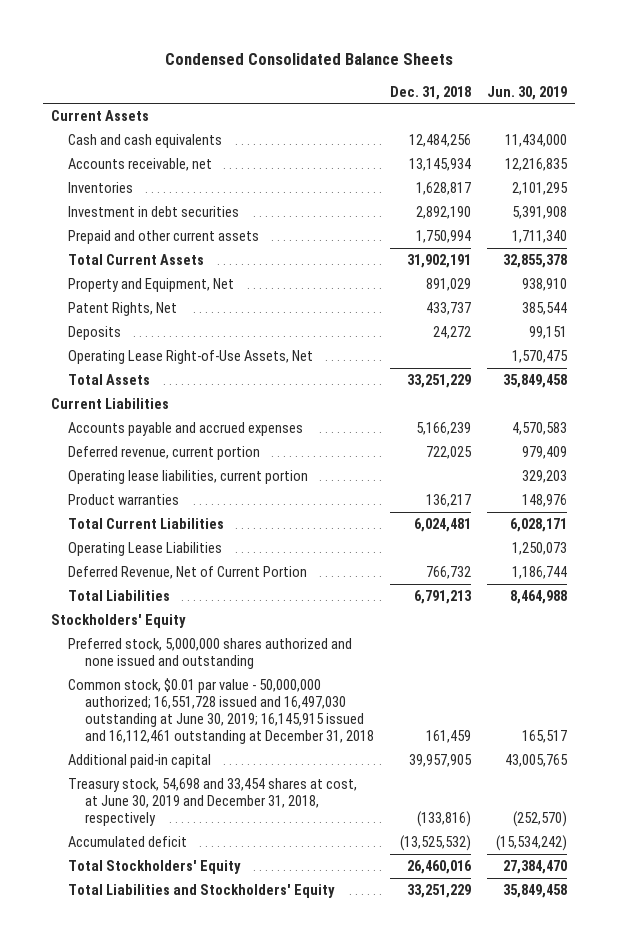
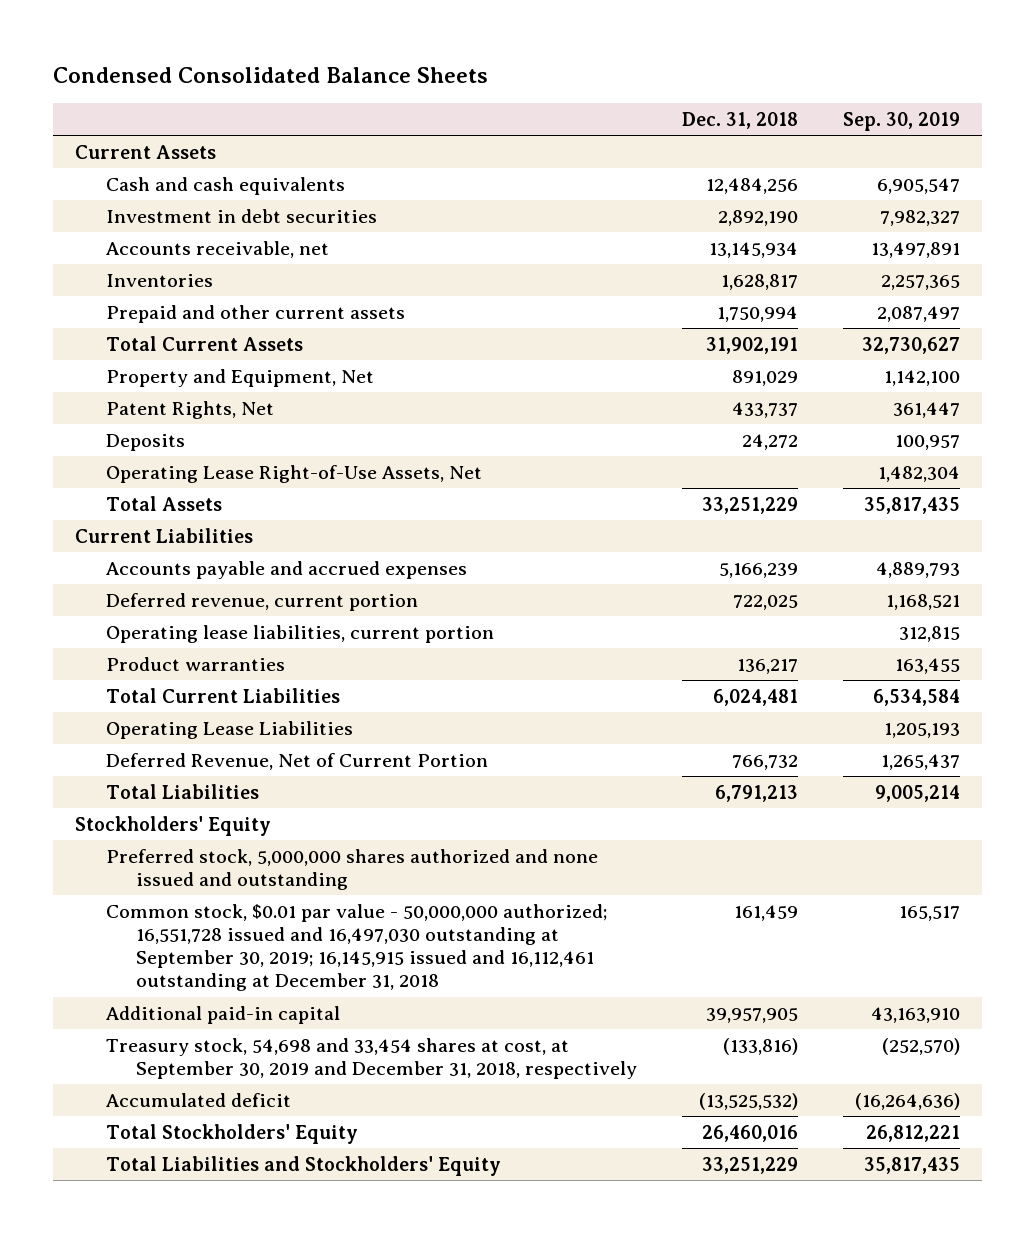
- | Dec. 31, 2018 | Jun. 30, 2019
+ | Dec. 31, 2018 | Sep. 30, 2019
moved up: Investment in debt securities | 2,892,190 | 7,982,327
- Common stock, $0.01 par value - 50,000,000 authorized; 16,551,728 issued and 16,497,030 outstanding at June 30, 2019; 16,145,915 issued and 16,112,461 outstanding at December 31, 2018 | 161,459 | 165,517
+ Common stock, $0.01 par value - 50,000,000 authorized; 16,551,728 issued and 16,497,030 outstanding at September 30, 2019; 16,145,915 issued and 16,112,461 outstanding at December 31, 2018 | 161,459 | 165,517
- Treasury stock, 54,698 and 33,454 shares at cost, at June 30, 2019 and December 31, 2018, respectively | (133,816) | (252,570)
+ Treasury stock, 54,698 and 33,454 shares at cost, at September 30, 2019 and December 31, 2018, respectively | (133,816) | (252,570)

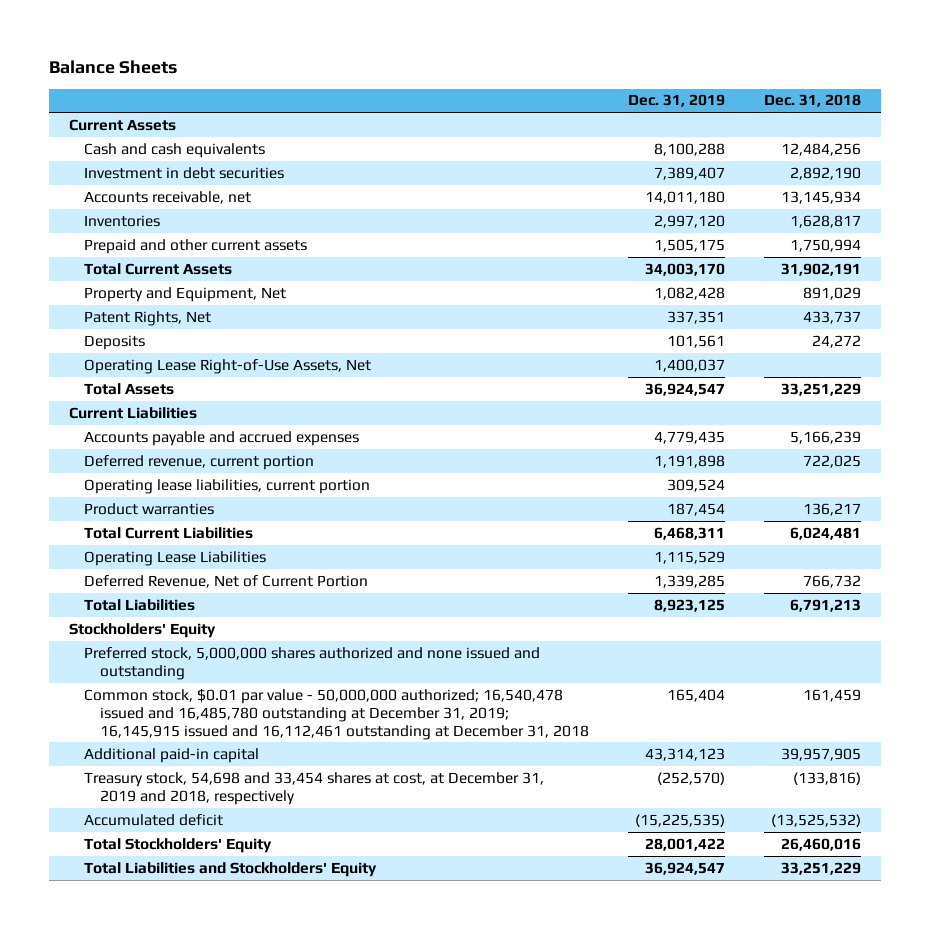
- Condensed Consolidated Balance Sheets
+ Balance Sheets
- | Dec. 31, 2018 | Sep. 30, 2019
+ | Dec. 31, 2019 | Dec. 31, 2018
- Common stock, $0.01 par value - 50,000,000 authorized; 16,551,728 issued and 16,497,030 outstanding at September 30, 2019; 16,145,915 issued and 16,112,461 outstanding at December 31, 2018 | 161,459 | 165,517
+ Common stock, $0.01 par value - 50,000,000 authorized; 16,540,478 issued and 16,485,780 outstanding at December 31, 2019; 16,145,915 issued and 16,112,461 outstanding at December 31, 2018 | 165,404 | 161,459
- Treasury stock, 54,698 and 33,454 shares at cost, at September 30, 2019 and December 31, 2018, respectively | (133,816) | (252,570)
+ Treasury stock, 54,698 and 33,454 shares at cost, at December 31, 2019 and 2018, respectively | (252,570) | (133,816)

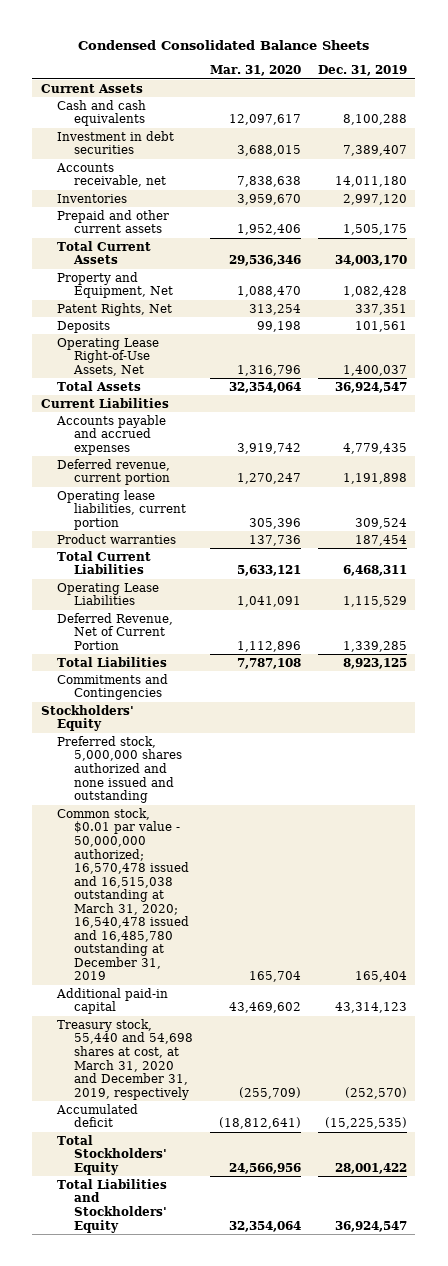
- Balance Sheets
+ Condensed Consolidated Balance Sheets
- | Dec. 31, 2019 | Dec. 31, 2018
+ | Mar. 31, 2020 | Dec. 31, 2019
+ Commitments and Contingencies
- Common stock, $0.01 par value - 50,000,000 authorized; 16,540,478 issued and 16,485,780 outstanding at December 31, 2019; 16,145,915 issued and 16,112,461 outstanding at December 31, 2018 | 165,404 | 161,459
+ Common stock, $0.01 par value - 50,000,000 authorized; 16,570,478 issued and 16,515,038 outstanding at March 31, 2020; 16,540,478 issued and 16,485,780 outstanding at December 31, 2019 | 165,704 | 165,404
- Treasury stock, 54,698 and 33,454 shares at cost, at December 31, 2019 and 2018, respectively | (252,570) | (133,816)
+ Treasury stock, 55,440 and 54,698 shares at cost, at March 31, 2020 and December 31, 2019, respectively | (255,709) | (252,570)

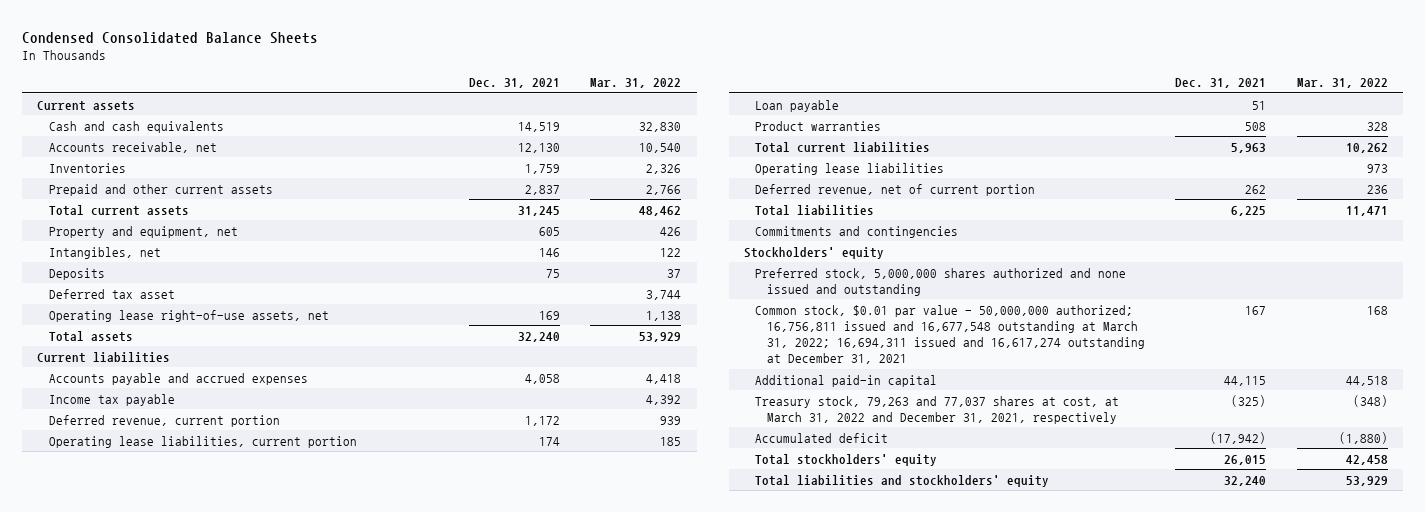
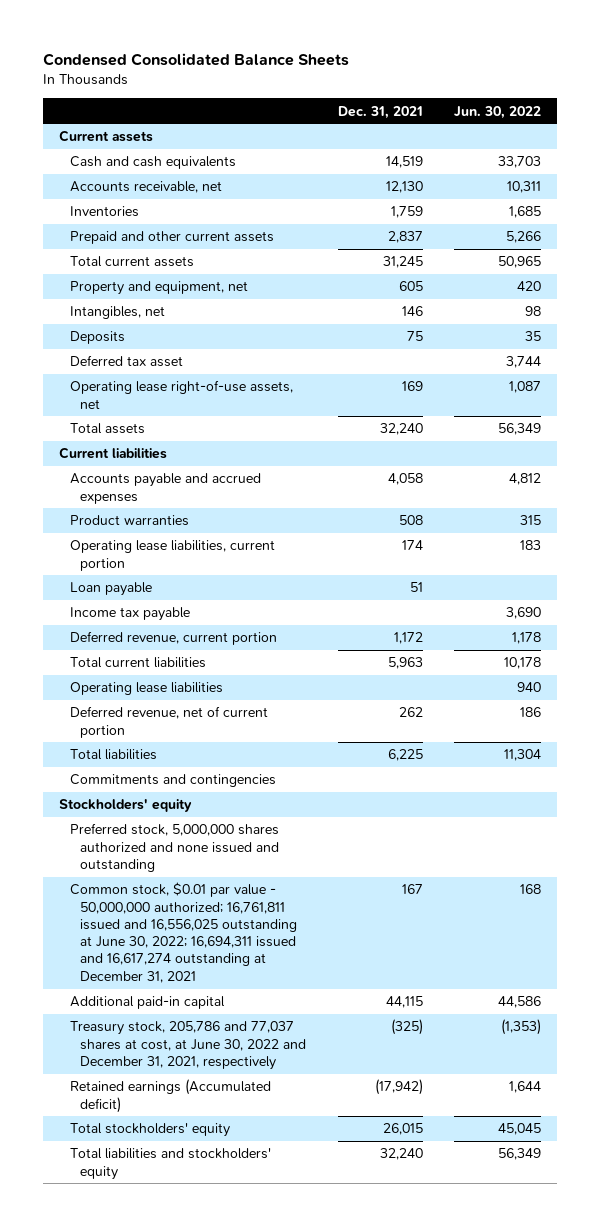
- | Dec. 31, 2021 | Mar. 31, 2022
+ | Dec. 31, 2021 | Jun. 30, 2022
moved up: Product warranties | 508 | 315
moved down: Income tax payable | | 3,690
moved down: Deferred revenue, current portion | 1,172 | 1,178
- Common stock, $0.01 par value - 50,000,000 authorized; 16,756,811 issued and 16,677,548 outstanding at March 31, 2022; 16,694,311 issued and 16,617,274 outstanding at December 31, 2021 | 167 | 168
+ Common stock, $0.01 par value - 50,000,000 authorized; 16,761,811 issued and 16,556,025 outstanding at June 30, 2022; 16,694,311 issued and 16,617,274 outstanding at December 31, 2021 | 167 | 168
- Treasury stock, 79,263 and 77,037 shares at cost, at March 31, 2022 and December 31, 2021, respectively | (325) | (348)
- Accumulated deficit | (17,942) | (1,880)
+ Treasury stock, 205,786 and 77,037 shares at cost, at June 30, 2022 and December 31, 2021, respectively | (325) | (1,353)
+ Retained earnings (Accumulated deficit) | (17,942) | 1,644

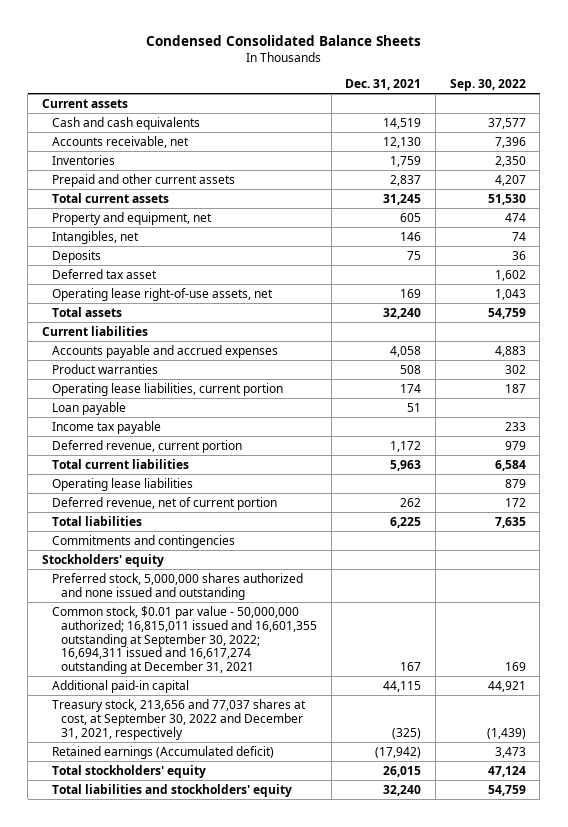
- | Dec. 31, 2021 | Jun. 30, 2022
+ | Dec. 31, 2021 | Sep. 30, 2022
- Common stock, $0.01 par value - 50,000,000 authorized; 16,761,811 issued and 16,556,025 outstanding at June 30, 2022; 16,694,311 issued and 16,617,274 outstanding at December 31, 2021 | 167 | 168
+ Common stock, $0.01 par value - 50,000,000 authorized; 16,815,011 issued and 16,601,355 outstanding at September 30, 2022; 16,694,311 issued and 16,617,274 outstanding at December 31, 2021 | 167 | 169
- Treasury stock, 205,786 and 77,037 shares at cost, at June 30, 2022 and December 31, 2021, respectively | (325) | (1,353)
+ Treasury stock, 213,656 and 77,037 shares at cost, at September 30, 2022 and December 31, 2021, respectively | (325) | (1,439)

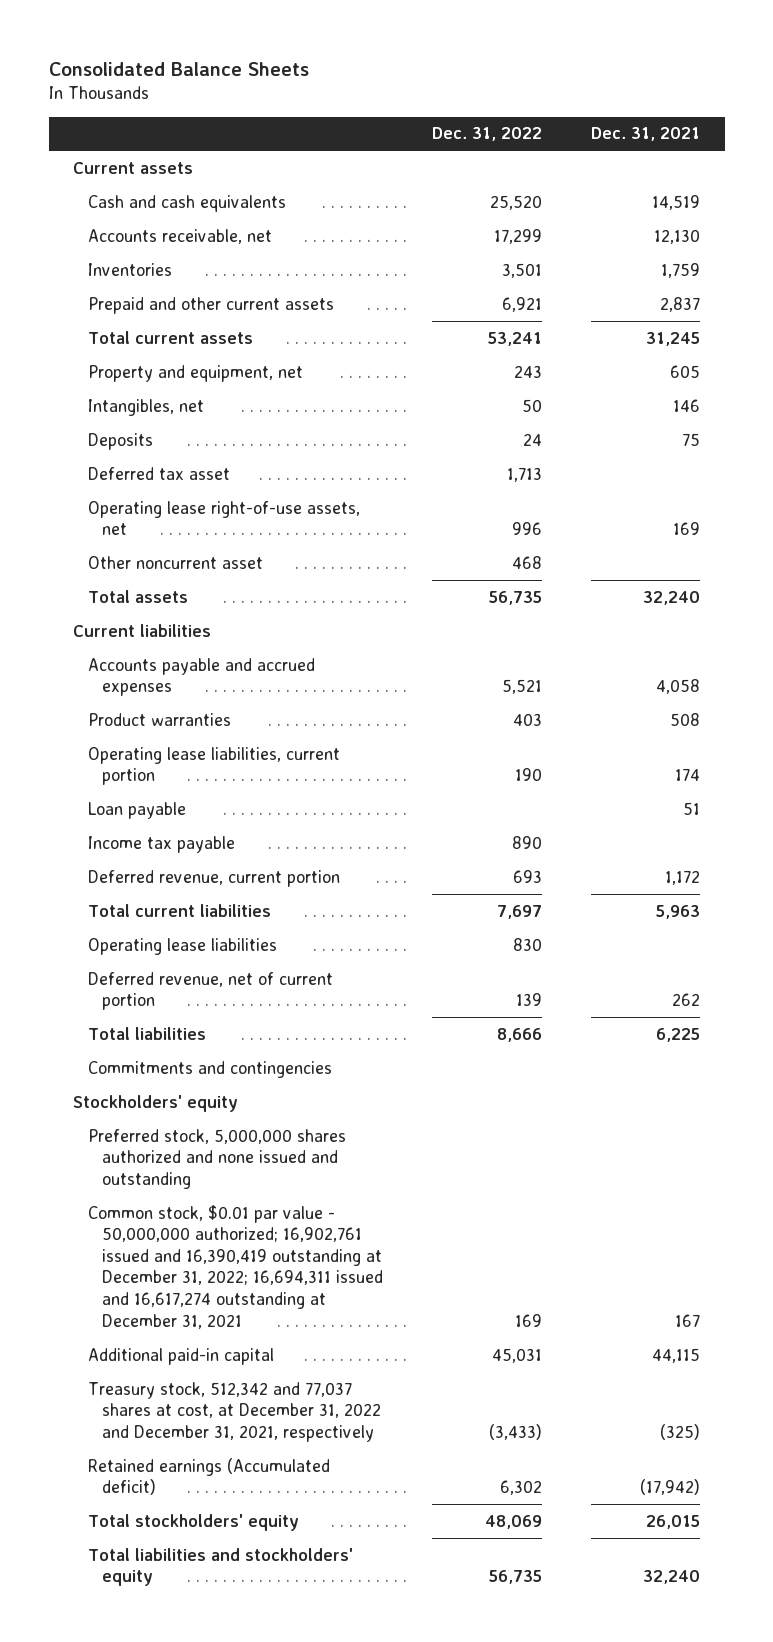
- Condensed Consolidated Balance Sheets
+ Consolidated Balance Sheets
- | Dec. 31, 2021 | Sep. 30, 2022
+ | Dec. 31, 2022 | Dec. 31, 2021
+ Other noncurrent asset | 468 |
- Common stock, $0.01 par value - 50,000,000 authorized; 16,815,011 issued and 16,601,355 outstanding at September 30, 2022; 16,694,311 issued and 16,617,274 outstanding at December 31, 2021 | 167 | 169
+ Common stock, $0.01 par value - 50,000,000 authorized; 16,902,761 issued and 16,390,419 outstanding at December 31, 2022; 16,694,311 issued and 16,617,274 outstanding at December 31, 2021 | 169 | 167
- Treasury stock, 213,656 and 77,037 shares at cost, at September 30, 2022 and December 31, 2021, respectively | (325) | (1,439)
+ Treasury stock, 512,342 and 77,037 shares at cost, at December 31, 2022 and December 31, 2021, respectively | (3,433) | (325)

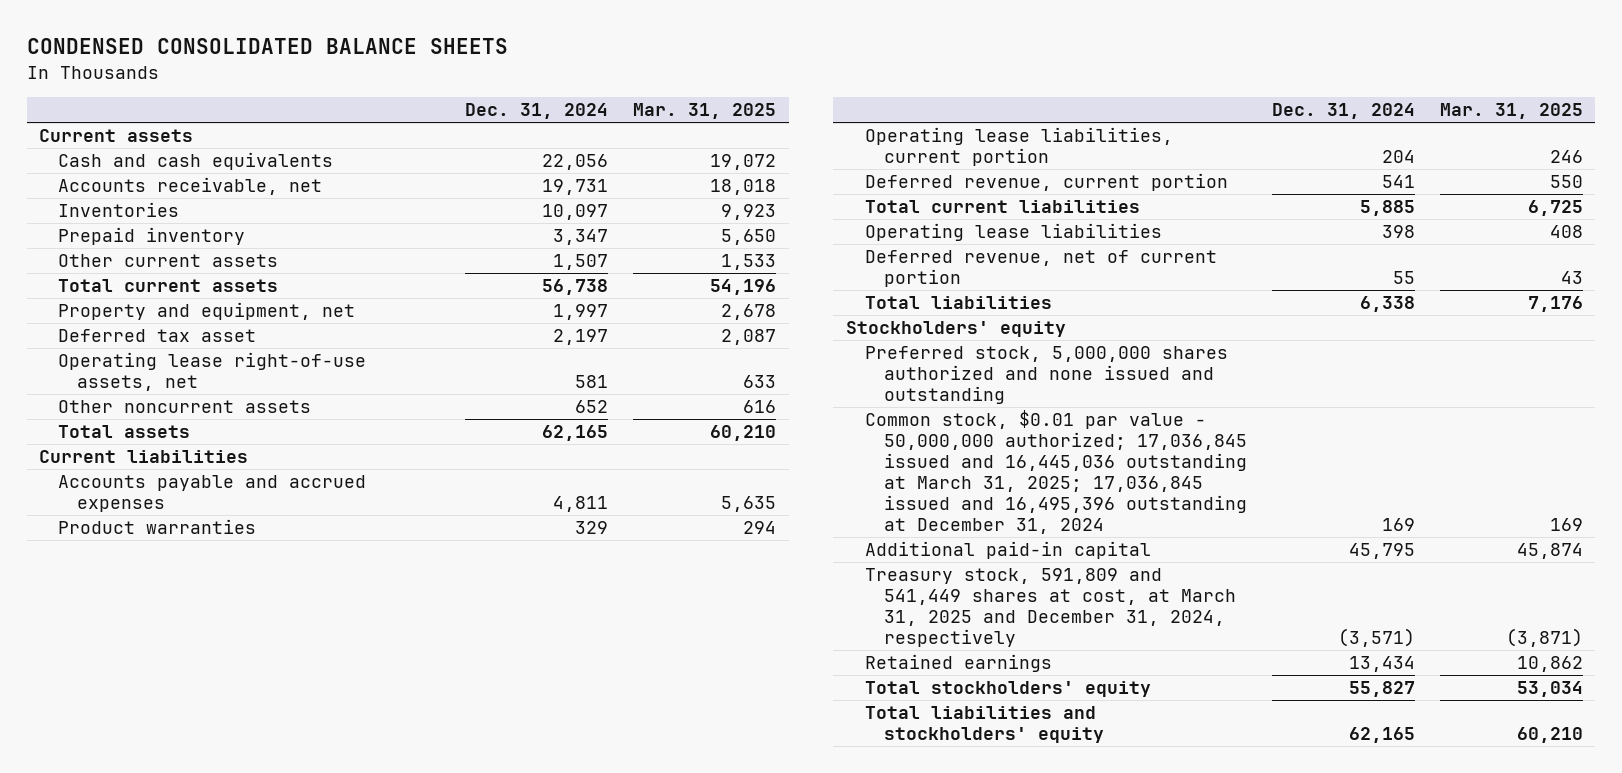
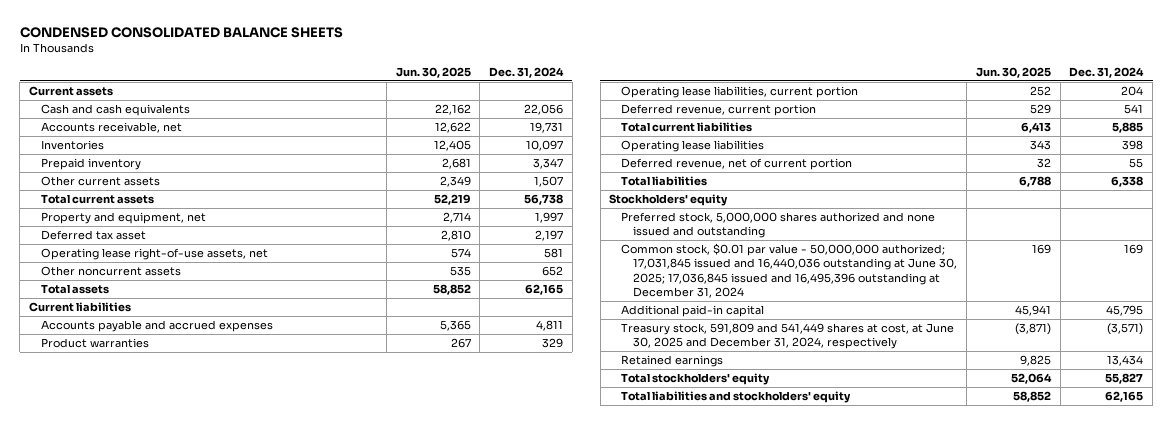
- | Dec. 31, 2024 | Mar. 31, 2025
+ | Jun. 30, 2025 | Dec. 31, 2024
- Common stock, $0.01 par value - 50,000,000 authorized; 17,036,845 issued and 16,445,036 outstanding at March 31, 2025; 17,036,845 issued and 16,495,396 outstanding at December 31, 2024 | 169 | 169
+ Common stock, $0.01 par value - 50,000,000 authorized; 17,031,845 issued and 16,440,036 outstanding at June 30, 2025; 17,036,845 issued and 16,495,396 outstanding at December 31, 2024 | 169 | 169
- Treasury stock, 591,809 and 541,449 shares at cost, at March 31, 2025 and December 31, 2024, respectively | (3,571) | (3,871)
+ Treasury stock, 591,809 and 541,449 shares at cost, at June 30, 2025 and December 31, 2024, respectively | (3,871) | (3,571)

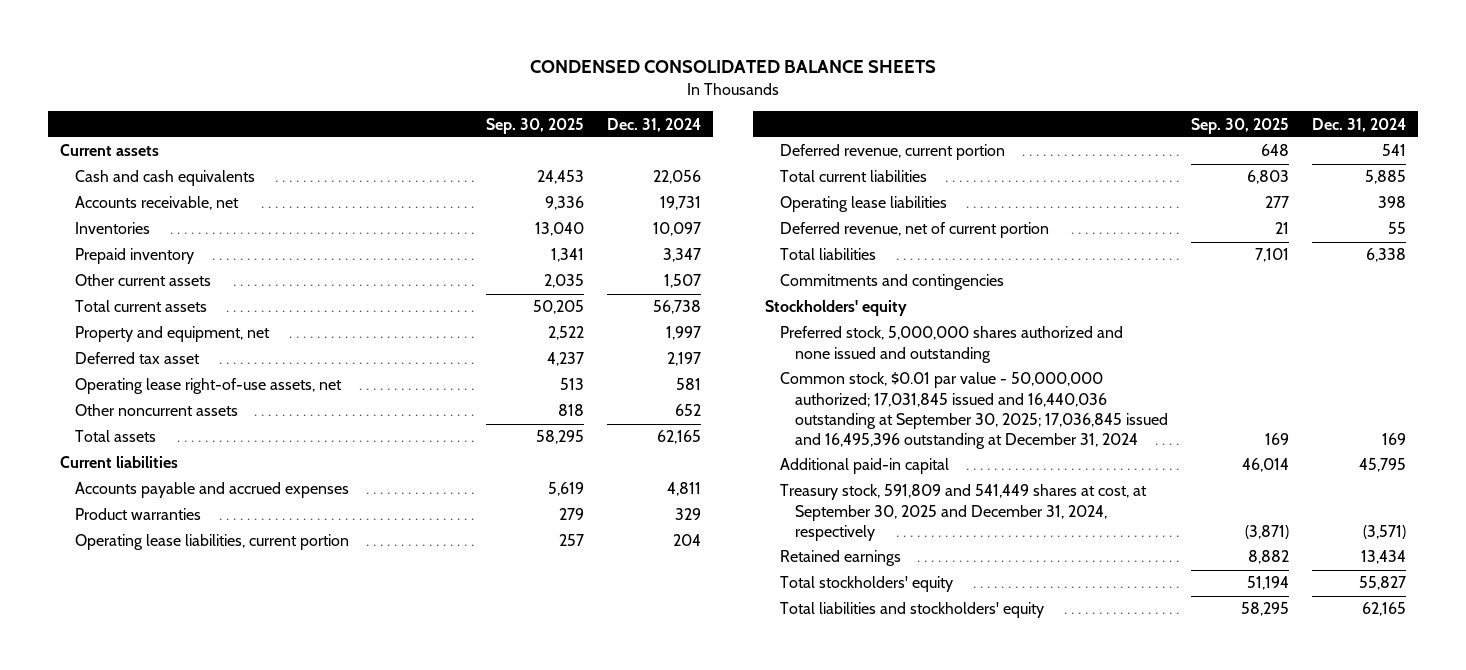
- | Jun. 30, 2025 | Dec. 31, 2024
+ | Sep. 30, 2025 | Dec. 31, 2024
+ Commitments and contingencies
- Common stock, $0.01 par value - 50,000,000 authorized; 17,031,845 issued and 16,440,036 outstanding at June 30, 2025; 17,036,845 issued and 16,495,396 outstanding at December 31, 2024 | 169 | 169
+ Common stock, $0.01 par value - 50,000,000 authorized; 17,031,845 issued and 16,440,036 outstanding at September 30, 2025; 17,036,845 issued and 16,495,396 outstanding at December 31, 2024 | 169 | 169
- Treasury stock, 591,809 and 541,449 shares at cost, at June 30, 2025 and December 31, 2024, respectively | (3,871) | (3,571)
+ Treasury stock, 591,809 and 541,449 shares at cost, at September 30, 2025 and December 31, 2024, respectively | (3,871) | (3,571)

